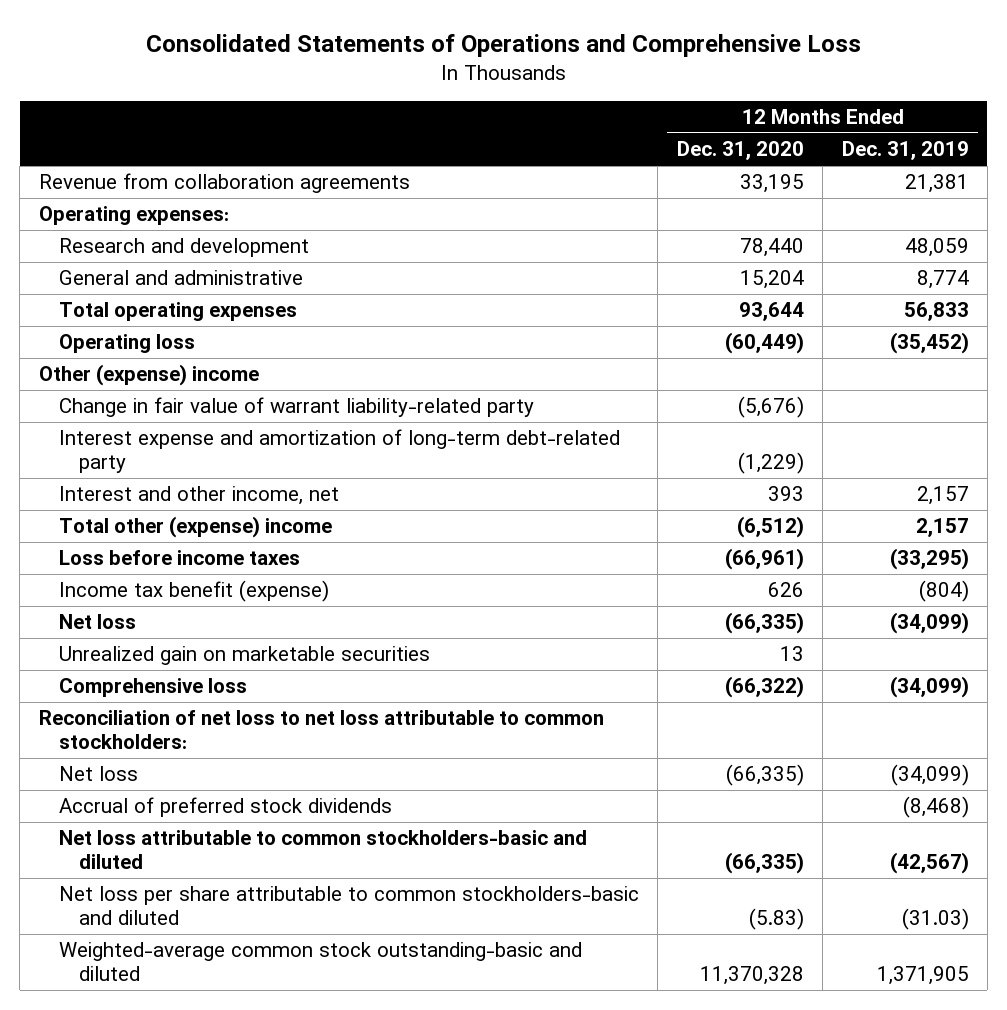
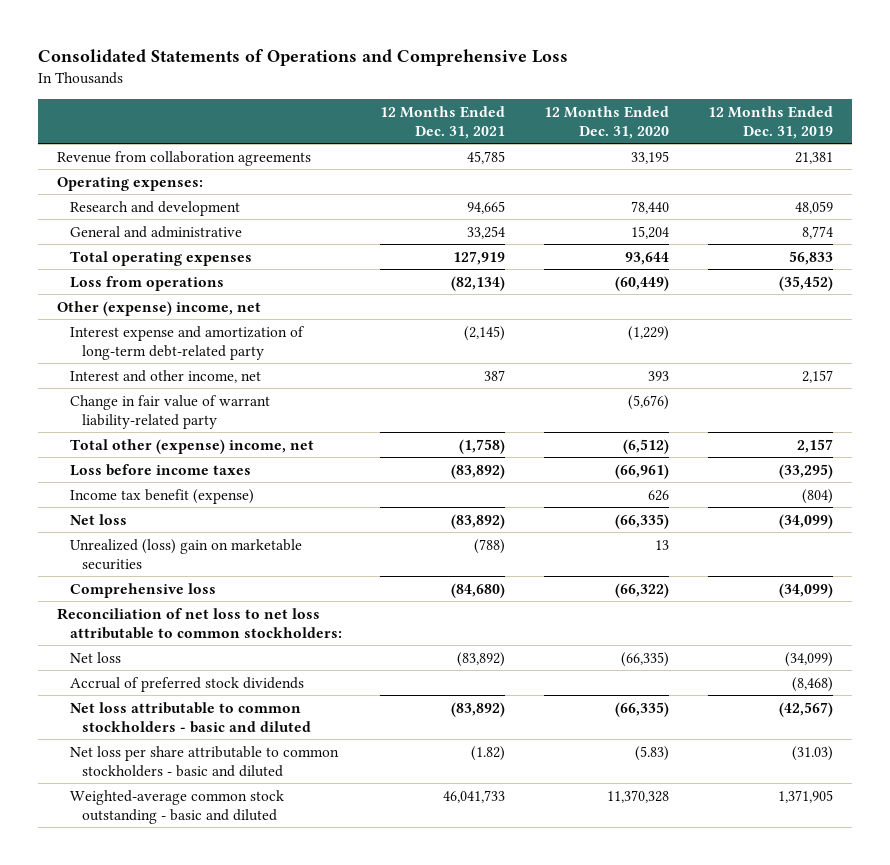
- | 12 Months Ended Dec. 31, 2020 | 12 Months Ended Dec. 31, 2019
+ | 12 Months Ended Dec. 31, 2021 | 12 Months Ended Dec. 31, 2020 | 12 Months Ended Dec. 31, 2019
- Operating loss | (60,449) | (35,452)
- Other (expense) income
+ Loss from operations | (82,134) | (60,449) | (35,452)
+ Other (expense) income, net
- Total other (expense) income | (6,512) | 2,157
moved down: Change in fair value of warrant liability-related party | | (5,676) |
+ Total other (expense) income, net | (1,758) | (6,512) | 2,157
- Unrealized gain on marketable securities | 13 |
+ Unrealized (loss) gain on marketable securities | (788) | 13 |
- Net loss attributable to common stockholders-basic and diluted | (66,335) | (42,567)
- Net loss per share attributable to common stockholders-basic and diluted | (5.83) | (31.03)
- Weighted-average common stock outstanding-basic and diluted | 11,370,328 | 1,371,905
+ Net loss attributable to common stockholders - basic and diluted | (83,892) | (66,335) | (42,567)
+ Net loss per share attributable to common stockholders - basic and diluted | (1.82) | (5.83) | (31.03)
+ Weighted-average common stock outstanding - basic and diluted | 46,041,733 | 11,370,328 | 1,371,905

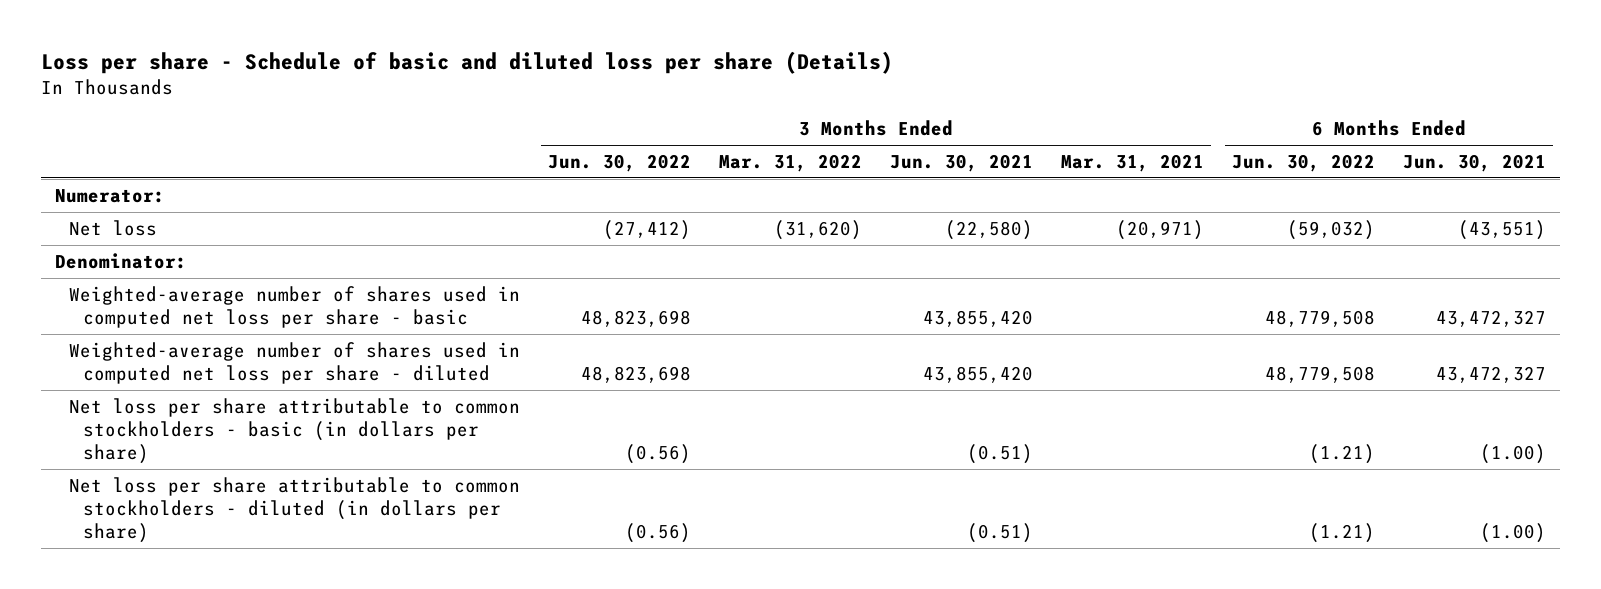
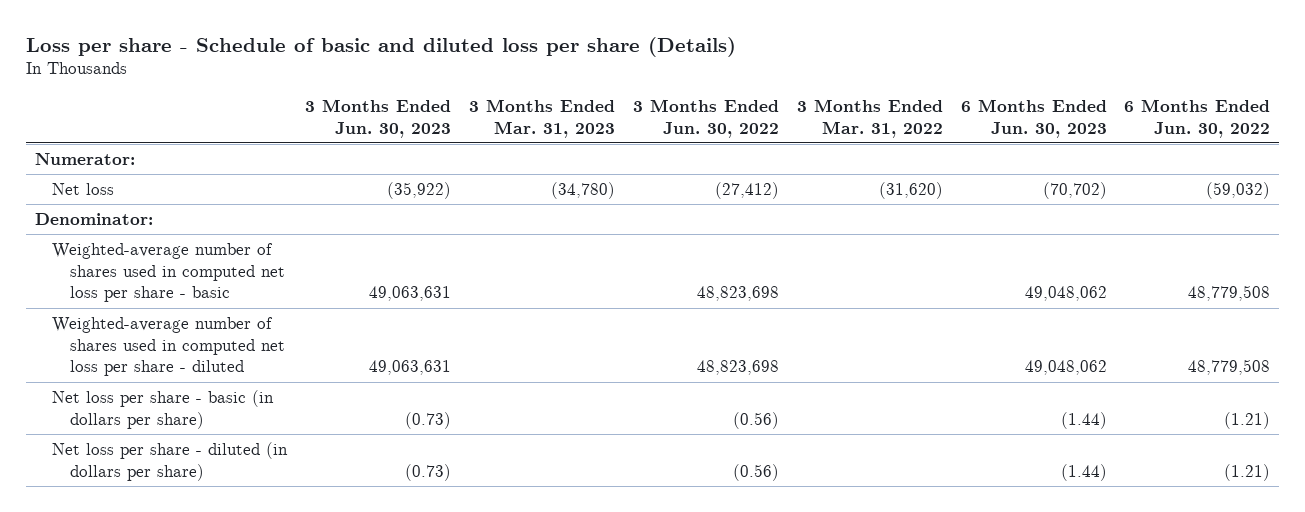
- | 3 Months Ended Jun. 30, 2022 | 3 Months Ended Mar. 31, 2022 | 3 Months Ended Jun. 30, 2021 | 3 Months Ended Mar. 31, 2021 | 6 Months Ended Jun. 30, 2022 | 6 Months Ended Jun. 30, 2021
+ | 3 Months Ended Jun. 30, 2023 | 3 Months Ended Mar. 31, 2023 | 3 Months Ended Jun. 30, 2022 | 3 Months Ended Mar. 31, 2022 | 6 Months Ended Jun. 30, 2023 | 6 Months Ended Jun. 30, 2022
- Net loss per share attributable to common stockholders - basic (in dollars per share) | (0.56) | | (0.51) | | (1.21) | (1.00)
- Net loss per share attributable to common stockholders - diluted (in dollars per share) | (0.56) | | (0.51) | | (1.21) | (1.00)
+ Net loss per share - basic (in dollars per share) | (0.73) | | (0.56) | | (1.44) | (1.21)
+ Net loss per share - diluted (in dollars per share) | (0.73) | | (0.56) | | (1.44) | (1.21)

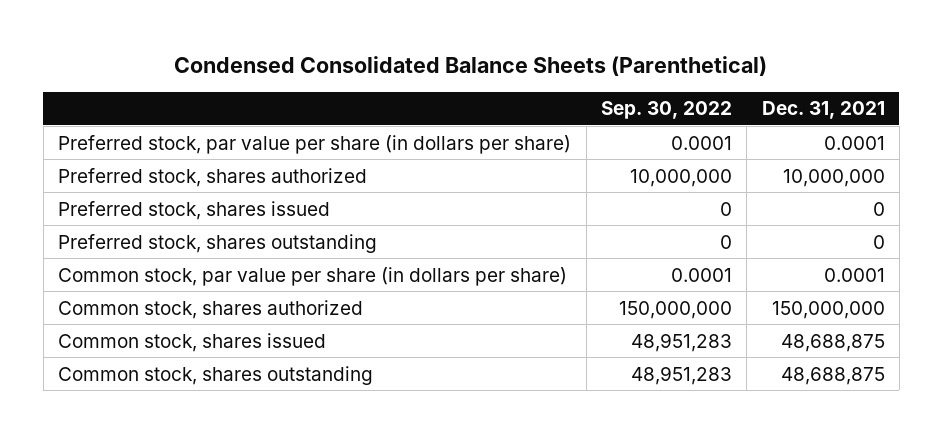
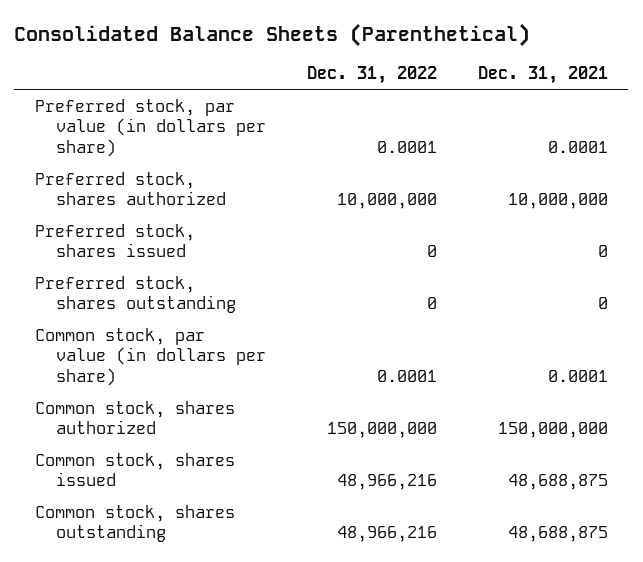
- Condensed Consolidated Balance Sheets (Parenthetical)
+ Consolidated Balance Sheets (Parenthetical)
- | Sep. 30, 2022 | Dec. 31, 2021
+ | Dec. 31, 2022 | Dec. 31, 2021
- Preferred stock, par value per share (in dollars per share) | 0.0001 | 0.0001
+ Preferred stock, par value (in dollars per share) | 0.0001 | 0.0001
- Common stock, par value per share (in dollars per share) | 0.0001 | 0.0001
+ Common stock, par value (in dollars per share) | 0.0001 | 0.0001

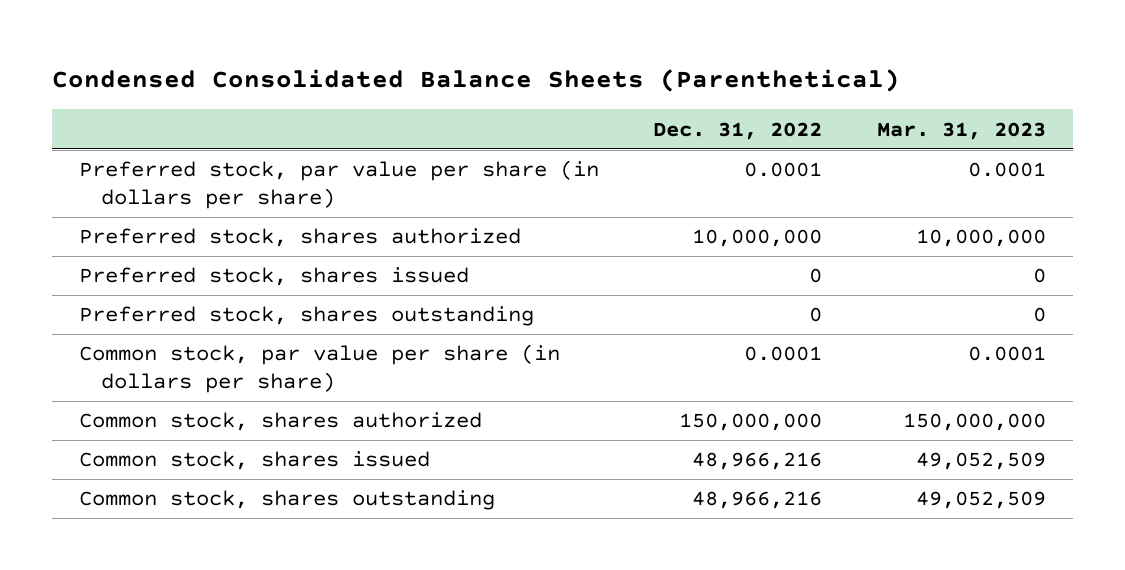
- Consolidated Balance Sheets (Parenthetical)
+ Condensed Consolidated Balance Sheets (Parenthetical)
- | Dec. 31, 2022 | Dec. 31, 2021
+ | Dec. 31, 2022 | Mar. 31, 2023
- Preferred stock, par value (in dollars per share) | 0.0001 | 0.0001
+ Preferred stock, par value per share (in dollars per share) | 0.0001 | 0.0001
- Common stock, par value (in dollars per share) | 0.0001 | 0.0001
+ Common stock, par value per share (in dollars per share) | 0.0001 | 0.0001

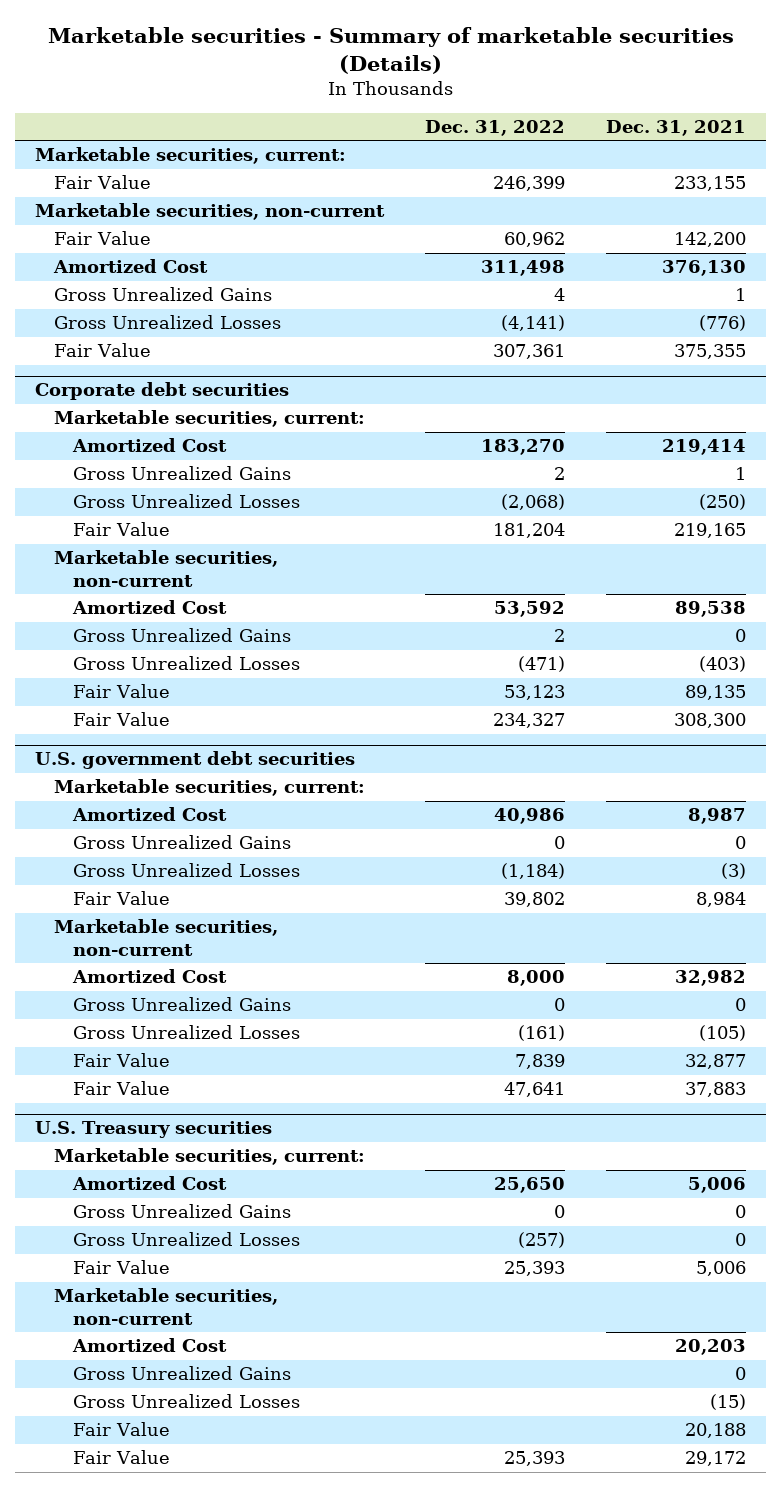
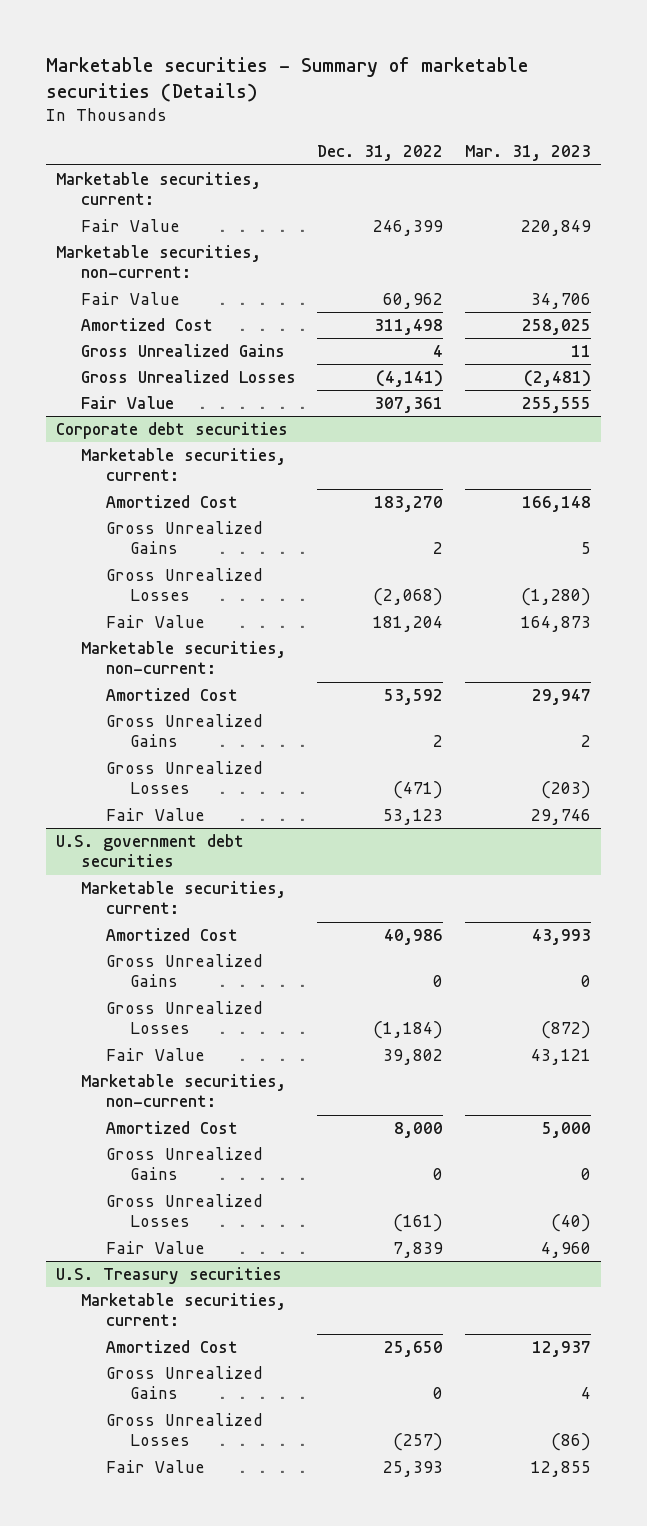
- | Dec. 31, 2022 | Dec. 31, 2021
+ | Dec. 31, 2022 | Mar. 31, 2023
- Marketable securities, non-current
+ Marketable securities, non-current:
@ Corporate debt securities
- Marketable securities, non-current
+ Marketable securities, non-current:
- Fair Value | 234,327 | 308,300
@ U.S. government debt securities
- Marketable securities, non-current
+ Marketable securities, non-current:
- Fair Value | 47,641 | 37,883
@ U.S. Treasury securities
- Marketable securities, non-current
- Amortized Cost | | 20,203
- Gross Unrealized Gains | | 0
- Gross Unrealized Losses | | (15)
- Fair Value | | 20,188
- Fair Value | 25,393 | 29,172

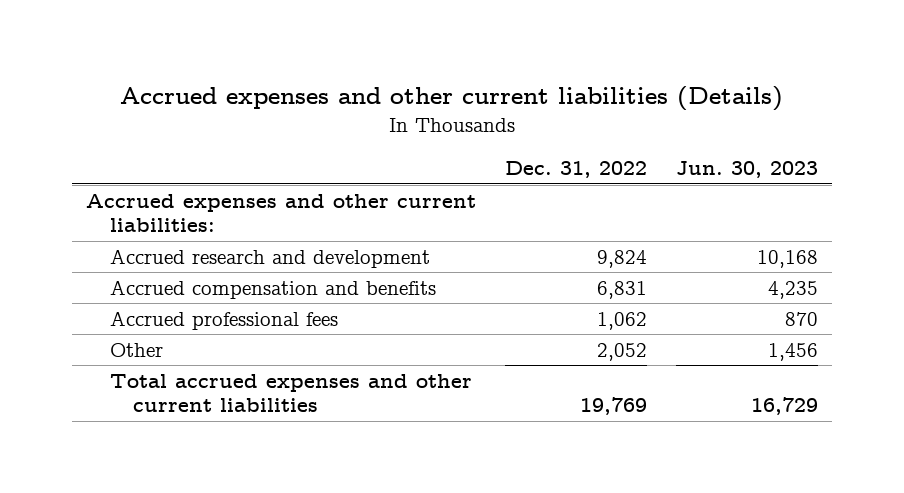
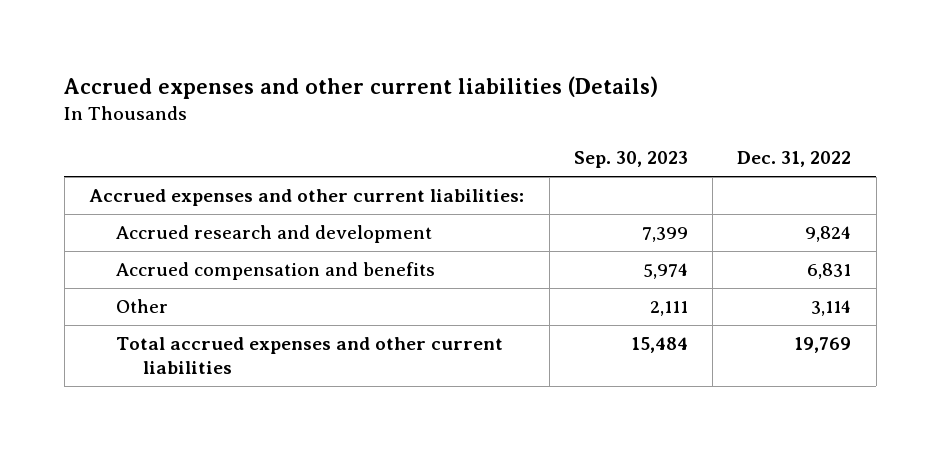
- | Dec. 31, 2022 | Jun. 30, 2023
+ | Sep. 30, 2023 | Dec. 31, 2022
- Accrued professional fees | 1,062 | 870
- Other | 2,052 | 1,456
+ Other | 2,111 | 3,114

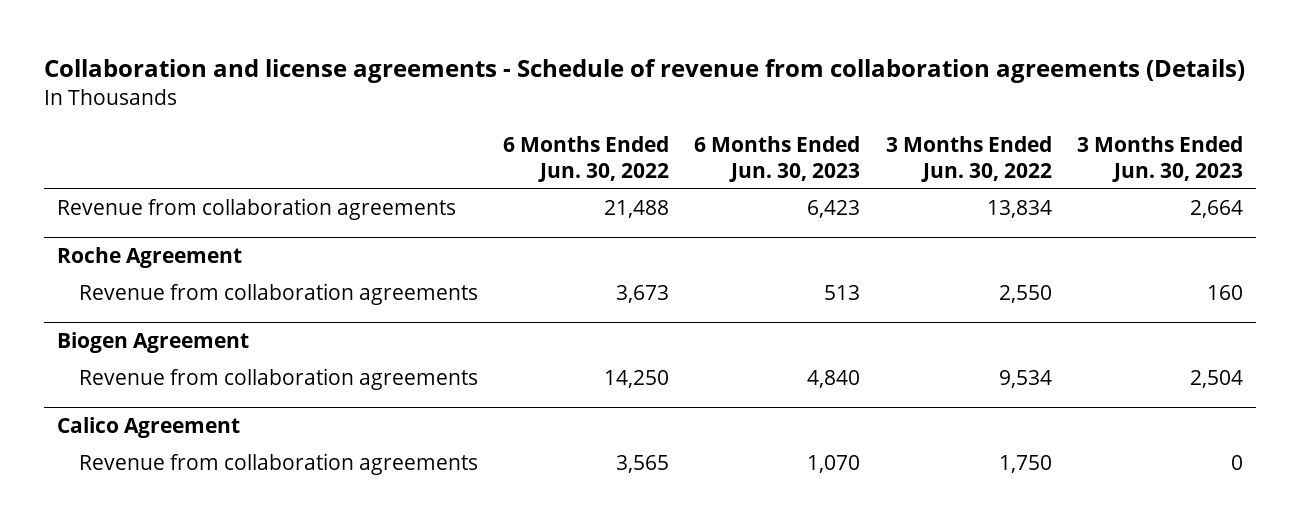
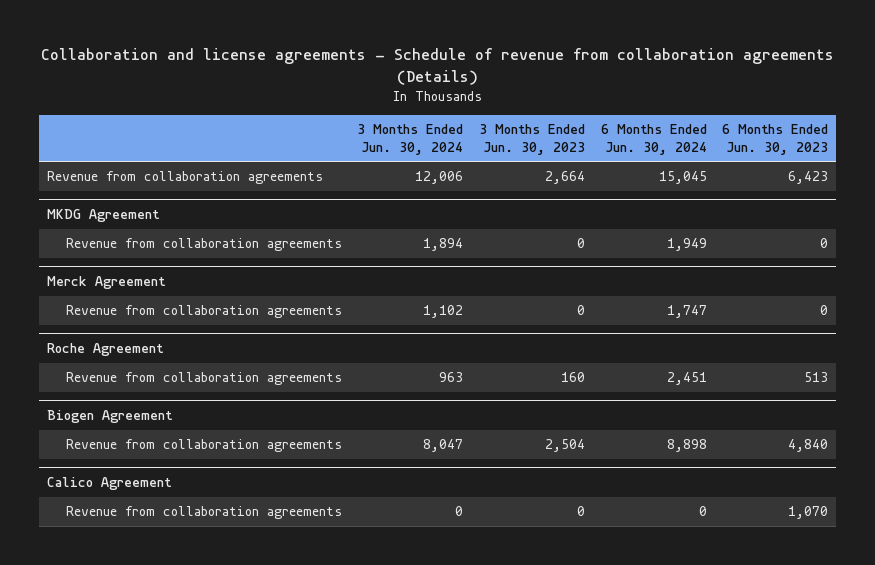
- | 6 Months Ended Jun. 30, 2022 | 6 Months Ended Jun. 30, 2023 | 3 Months Ended Jun. 30, 2022 | 3 Months Ended Jun. 30, 2023
+ | 3 Months Ended Jun. 30, 2024 | 3 Months Ended Jun. 30, 2023 | 6 Months Ended Jun. 30, 2024 | 6 Months Ended Jun. 30, 2023
+ MKDG Agreement
+ Revenue from collaboration agreements | 1,894 | 0 | 1,949 | 0
+ Merck Agreement
+ Revenue from collaboration agreements | 1,102 | 0 | 1,747 | 0

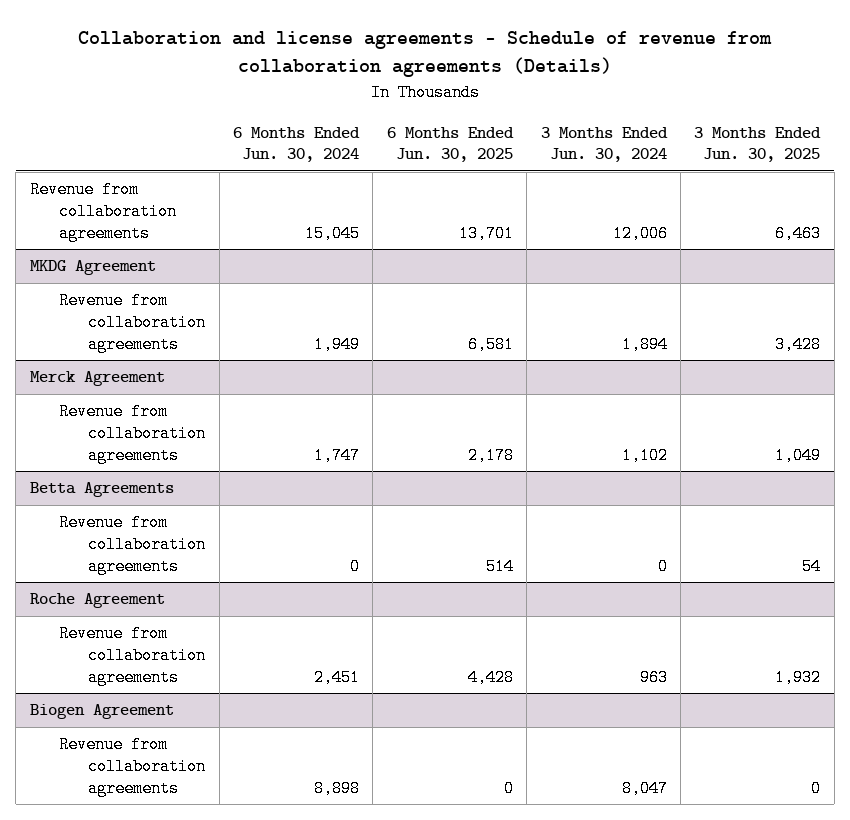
- | 3 Months Ended Jun. 30, 2024 | 3 Months Ended Jun. 30, 2023 | 6 Months Ended Jun. 30, 2024 | 6 Months Ended Jun. 30, 2023
+ | 6 Months Ended Jun. 30, 2024 | 6 Months Ended Jun. 30, 2025 | 3 Months Ended Jun. 30, 2024 | 3 Months Ended Jun. 30, 2025
+ Betta Agreements
+ Revenue from collaboration agreements | 0 | 514 | 0 | 54
- Calico Agreement
- Revenue from collaboration agreements | 0 | 0 | 0 | 1,070

